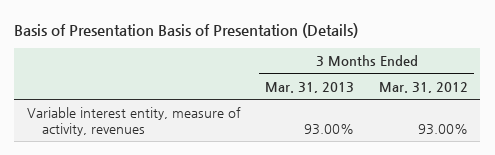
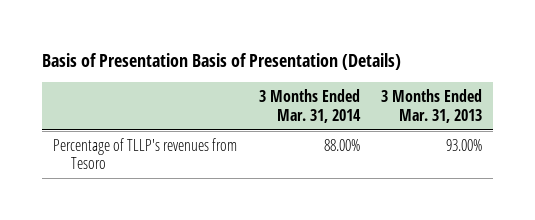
- | 3 Months Ended Mar. 31, 2013 | 3 Months Ended Mar. 31, 2012
+ | 3 Months Ended Mar. 31, 2014 | 3 Months Ended Mar. 31, 2013
- Variable interest entity, measure of activity, revenues | 93.00% | 93.00%
+ Percentage of TLLP's revenues from Tesoro | 88.00% | 93.00%

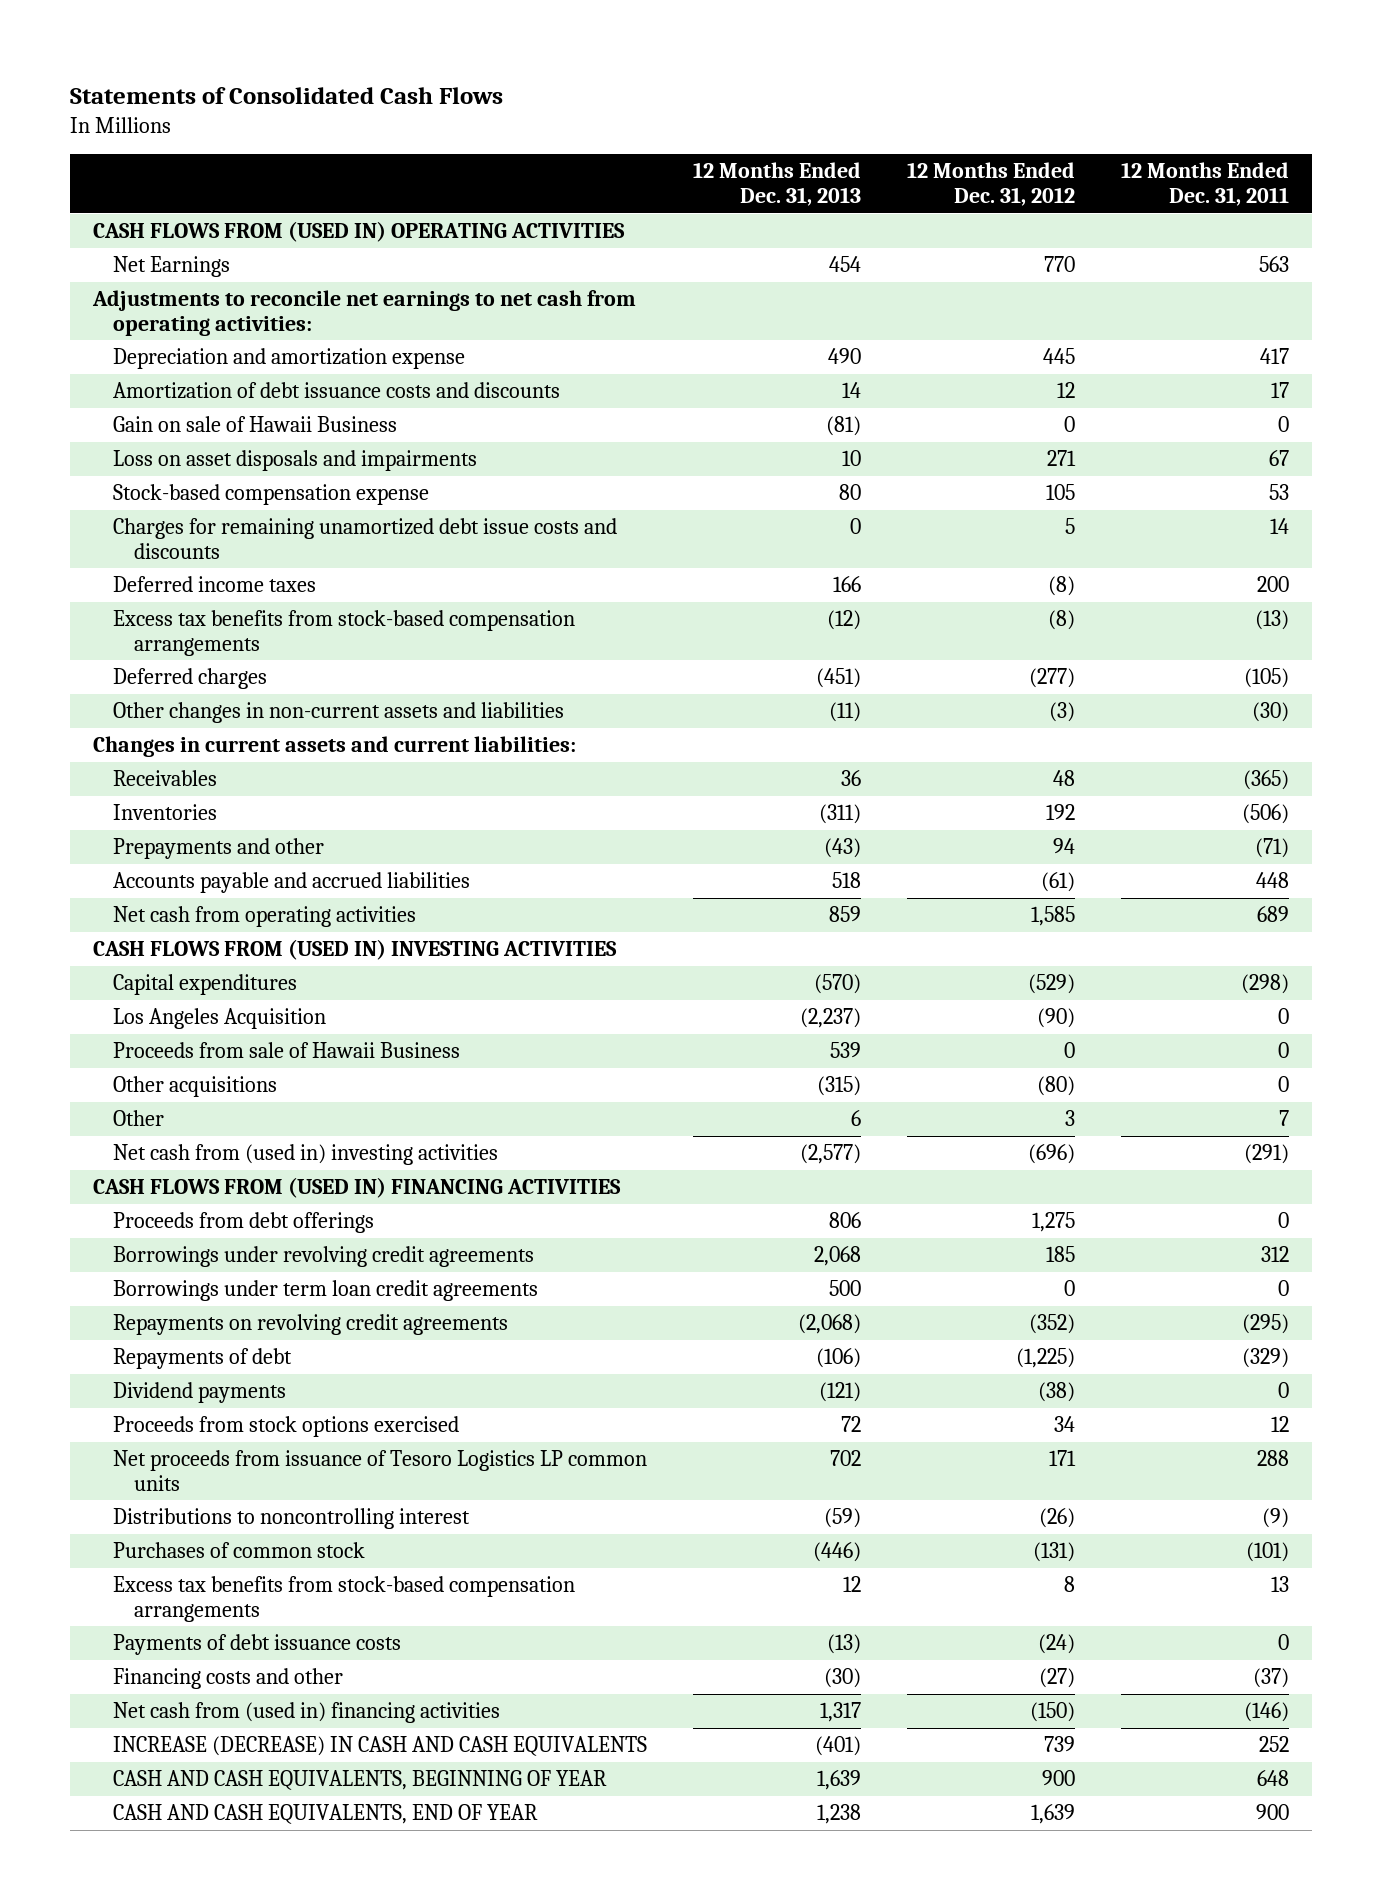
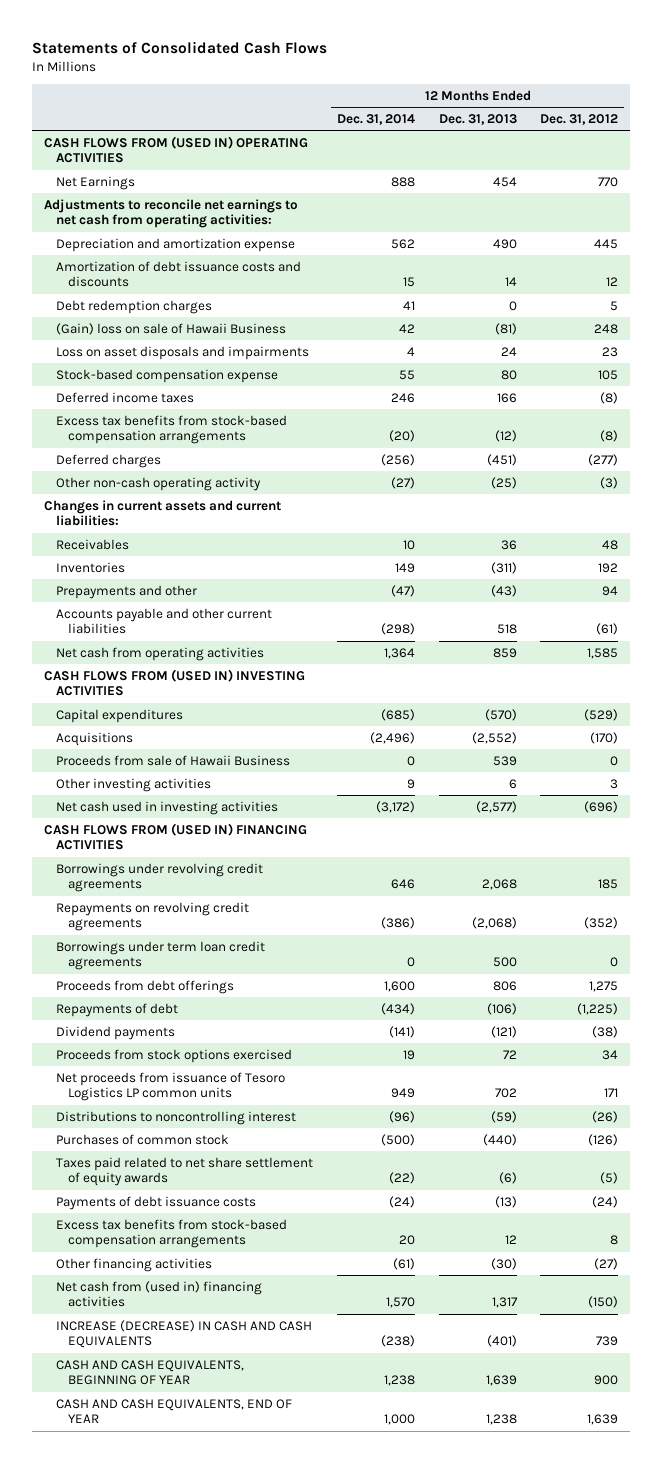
- | 12 Months Ended Dec. 31, 2013 | 12 Months Ended Dec. 31, 2012 | 12 Months Ended Dec. 31, 2011
+ | 12 Months Ended Dec. 31, 2014 | 12 Months Ended Dec. 31, 2013 | 12 Months Ended Dec. 31, 2012
- Gain on sale of Hawaii Business | (81) | 0 | 0
- Loss on asset disposals and impairments | 10 | 271 | 67
+ Debt redemption charges | 41 | 0 | 5
+ (Gain) loss on sale of Hawaii Business | 42 | (81) | 248
+ Loss on asset disposals and impairments | 4 | 24 | 23
- Charges for remaining unamortized debt issue costs and discounts | 0 | 5 | 14
- Other changes in non-current assets and liabilities | (11) | (3) | (30)
+ Other non-cash operating activity | (27) | (25) | (3)
- Accounts payable and accrued liabilities | 518 | (61) | 448
+ Accounts payable and other current liabilities | (298) | 518 | (61)
- Los Angeles Acquisition | (2,237) | (90) | 0
+ Acquisitions | (2,496) | (2,552) | (170)
- Other acquisitions | (315) | (80) | 0
- Other | 6 | 3 | 7
- Net cash from (used in) investing activities | (2,577) | (696) | (291)
+ Other investing activities | 9 | 6 | 3
+ Net cash used in investing activities | (3,172) | (2,577) | (696)
moved down: Borrowings under term loan credit agreements | 0 | 500 | 0
moved down: Proceeds from debt offerings | 1,600 | 806 | 1,275
- Purchases of common stock | (446) | (131) | (101)
+ Purchases of common stock | (500) | (440) | (126)
+ Taxes paid related to net share settlement of equity awards | (22) | (6) | (5)
- Financing costs and other | (30) | (27) | (37)
moved down: Excess tax benefits from stock-based compensation arrangements | 20 | 12 | 8
+ Other financing activities | (61) | (30) | (27)

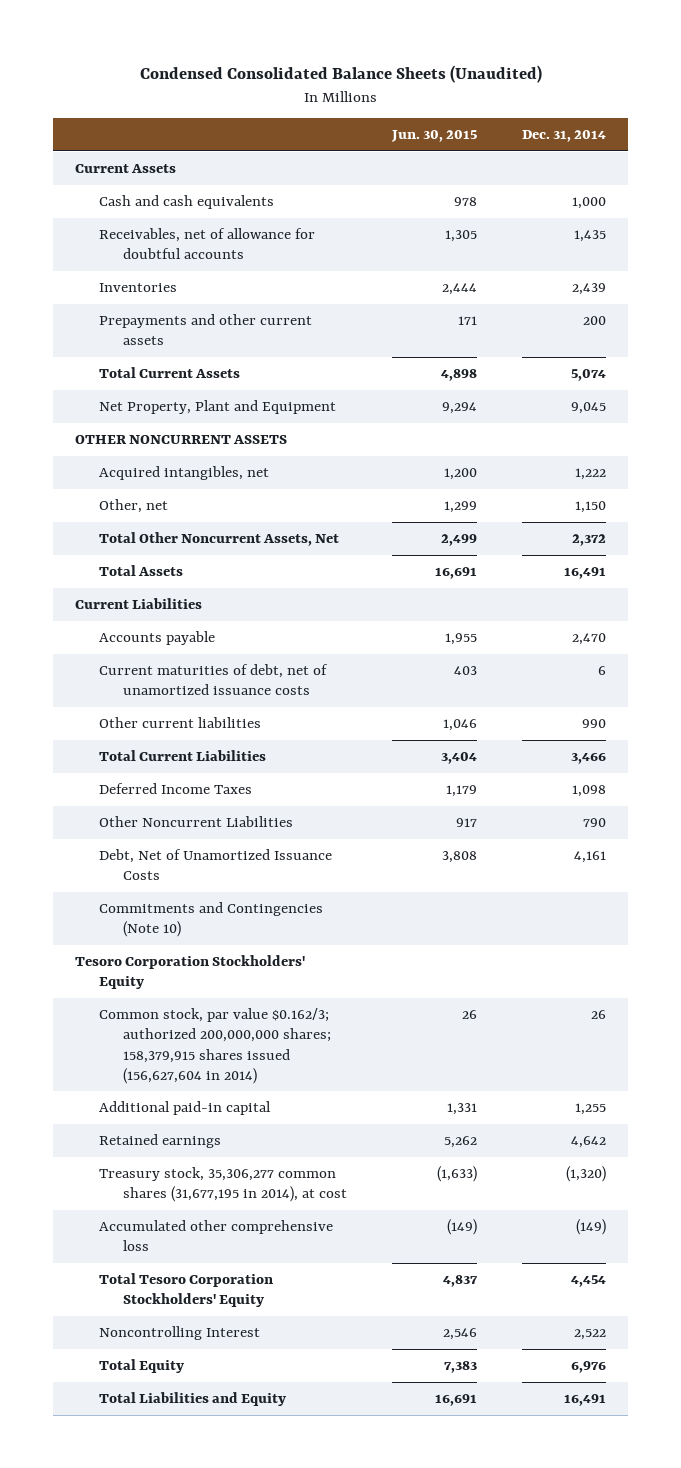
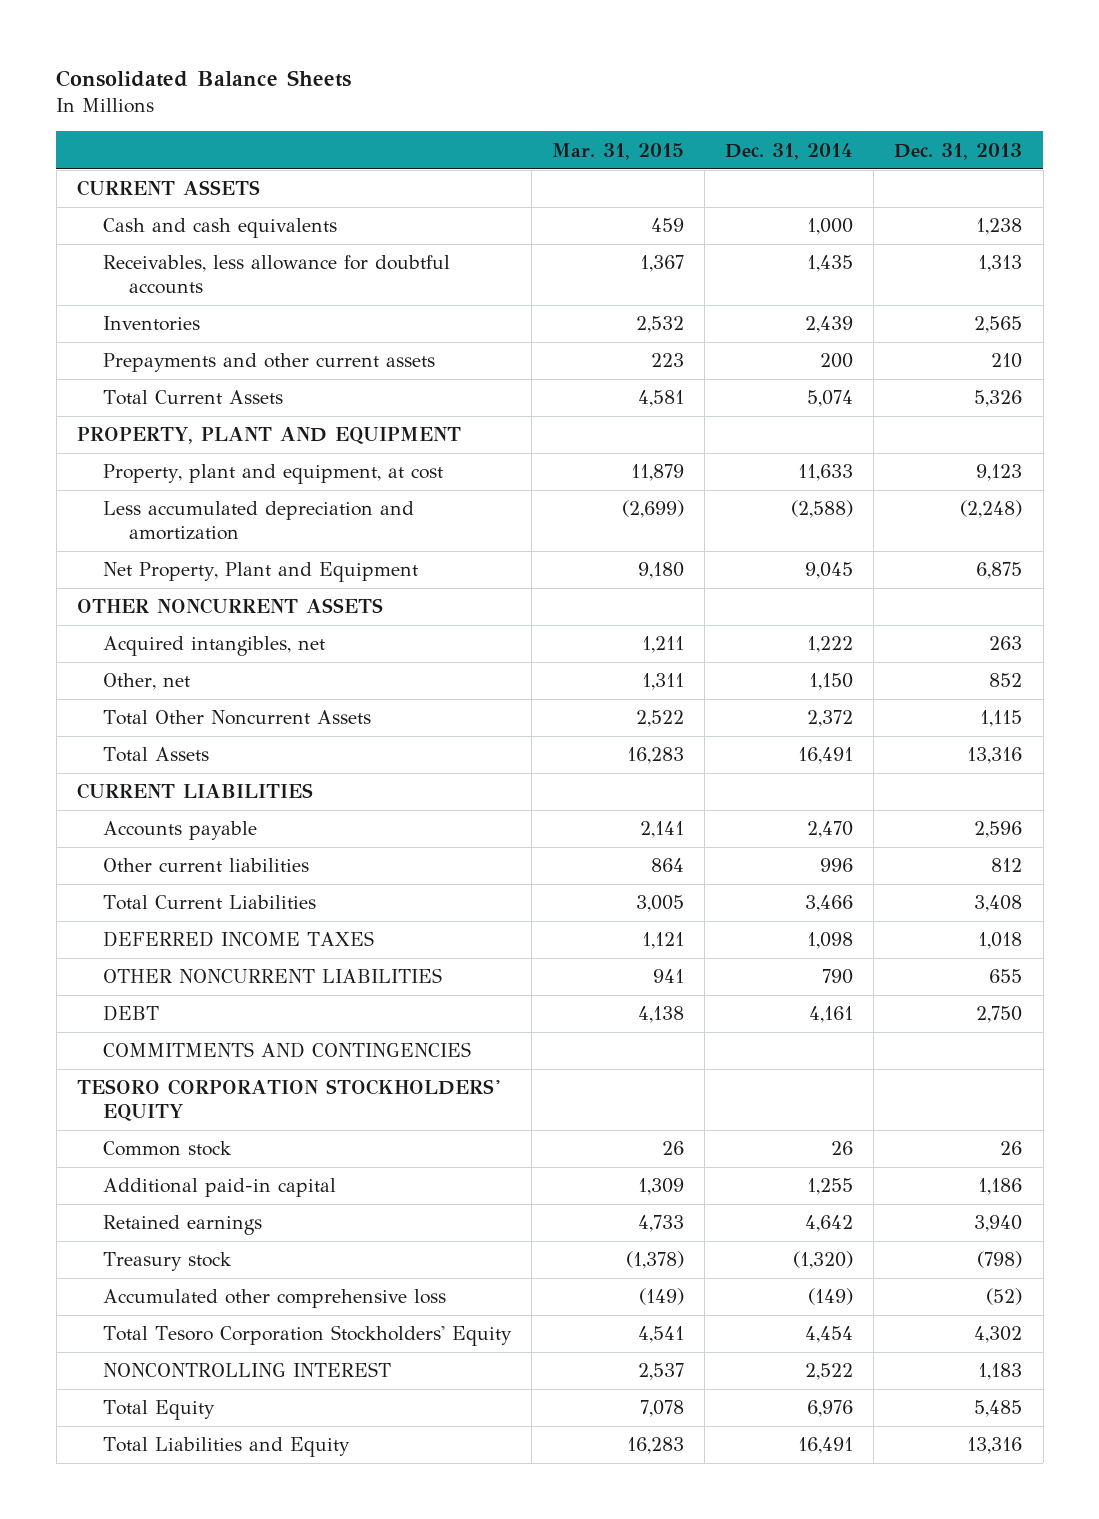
- Condensed Consolidated Balance Sheets (Unaudited)
+ Consolidated Balance Sheets
- | Jun. 30, 2015 | Dec. 31, 2014
+ | Mar. 31, 2015 | Dec. 31, 2014 | Dec. 31, 2013
- Current Assets
+ CURRENT ASSETS
- Receivables, net of allowance for doubtful accounts | 1,305 | 1,435
+ Receivables, less allowance for doubtful accounts | 1,367 | 1,435 | 1,313
+ PROPERTY, PLANT AND EQUIPMENT
+ Property, plant and equipment, at cost | 11,879 | 11,633 | 9,123
+ Less accumulated depreciation and amortization | (2,699) | (2,588) | (2,248)
- Total Other Noncurrent Assets, Net | 2,499 | 2,372
+ Total Other Noncurrent Assets | 2,522 | 2,372 | 1,115
- Current Liabilities
+ CURRENT LIABILITIES
- Current maturities of debt, net of unamortized issuance costs | 403 | 6
- Other current liabilities | 1,046 | 990
+ Other current liabilities | 864 | 996 | 812
- Deferred Income Taxes | 1,179 | 1,098
- Other Noncurrent Liabilities | 917 | 790
- Debt, Net of Unamortized Issuance Costs | 3,808 | 4,161
- Commitments and Contingencies (Note 10)
- Tesoro Corporation Stockholders' Equity
- Common stock, par value $0.162/3; authorized 200,000,000 shares; 158,379,915 shares issued (156,627,604 in 2014) | 26 | 26
+ DEFERRED INCOME TAXES | 1,121 | 1,098 | 1,018
+ OTHER NONCURRENT LIABILITIES | 941 | 790 | 655
+ DEBT | 4,138 | 4,161 | 2,750
+ COMMITMENTS AND CONTINGENCIES
+ TESORO CORPORATION STOCKHOLDERS' EQUITY
+ Common stock | 26 | 26 | 26
- Treasury stock, 35,306,277 common shares (31,677,195 in 2014), at cost | (1,633) | (1,320)
+ Treasury stock | (1,378) | (1,320) | (798)
- Noncontrolling Interest | 2,546 | 2,522
+ NONCONTROLLING INTEREST | 2,537 | 2,522 | 1,183

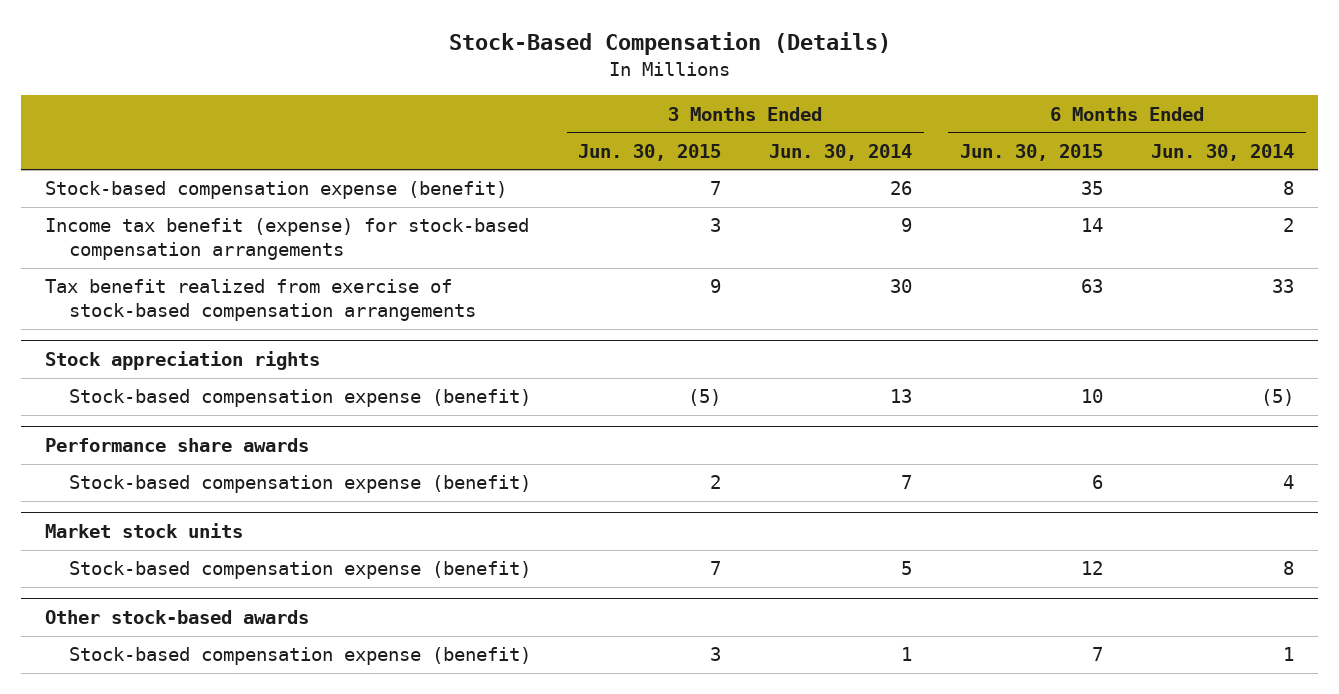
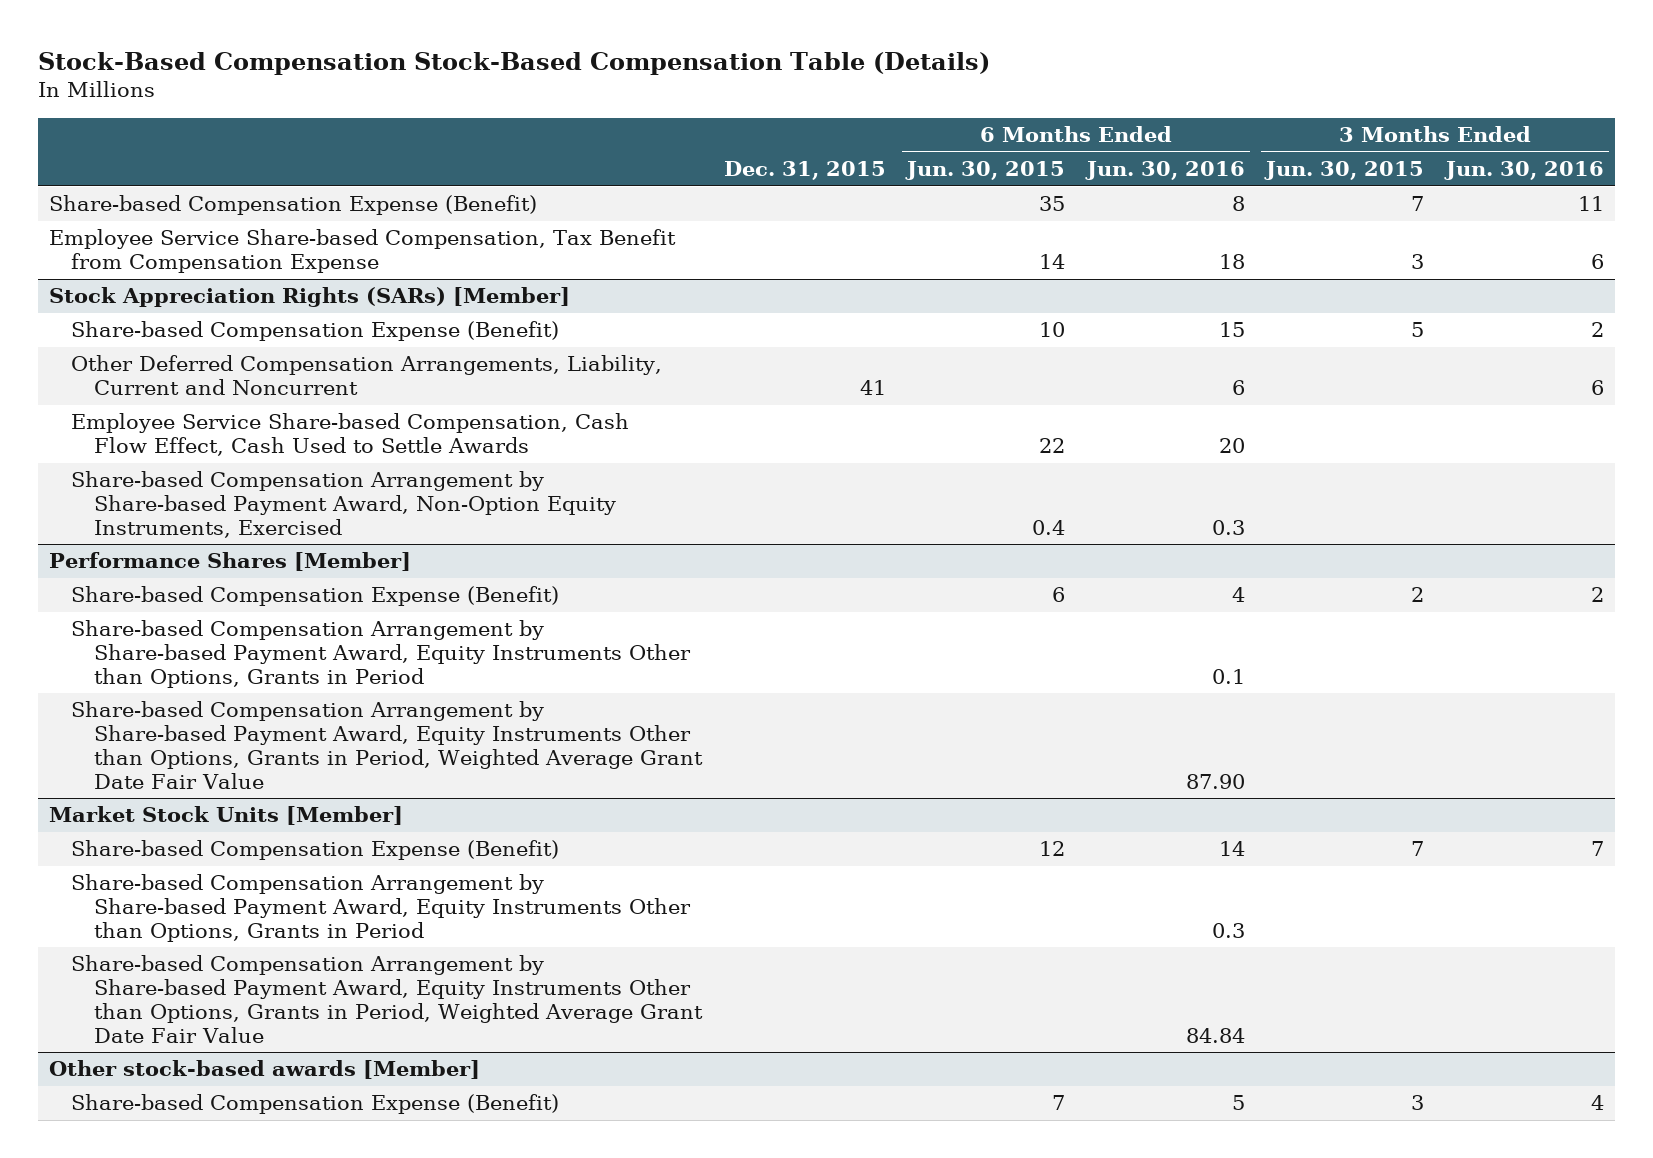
- Stock-Based Compensation (Details)
+ Stock-Based Compensation Stock-Based Compensation Table (Details)
- | 3 Months Ended Jun. 30, 2015 | 3 Months Ended Jun. 30, 2014 | 6 Months Ended Jun. 30, 2015 | 6 Months Ended Jun. 30, 2014
+ | Dec. 31, 2015 | 6 Months Ended Jun. 30, 2015 | 6 Months Ended Jun. 30, 2016 | 3 Months Ended Jun. 30, 2015 | 3 Months Ended Jun. 30, 2016
- Stock-based compensation expense (benefit) | 7 | 26 | 35 | 8
- Income tax benefit (expense) for stock-based compensation arrangements | 3 | 9 | 14 | 2
- Tax benefit realized from exercise of stock-based compensation arrangements | 9 | 30 | 63 | 33
- Stock appreciation rights
- Stock-based compensation expense (benefit) | (5) | 13 | 10 | (5)
- Performance share awards
- Stock-based compensation expense (benefit) | 2 | 7 | 6 | 4
- Market stock units
- Stock-based compensation expense (benefit) | 7 | 5 | 12 | 8
- Other stock-based awards
- Stock-based compensation expense (benefit) | 3 | 1 | 7 | 1
+ Share-based Compensation Expense (Benefit) | | 35 | 8 | 7 | 11
+ Employee Service Share-based Compensation, Tax Benefit from Compensation Expense | | 14 | 18 | 3 | 6
+ Stock Appreciation Rights (SARs) [Member]
+ Share-based Compensation Expense (Benefit) | | 10 | 15 | 5 | 2
+ Other Deferred Compensation Arrangements, Liability, Current and Noncurrent | 41 | | 6 | | 6
+ Employee Service Share-based Compensation, Cash Flow Effect, Cash Used to Settle Awards | | 22 | 20 | |
+ Share-based Compensation Arrangement by Share-based Payment Award, Non-Option Equity Instruments, Exercised | | 0.4 | 0.3 | |
+ Performance Shares [Member]
+ Share-based Compensation Expense (Benefit) | | 6 | 4 | 2 | 2
+ Share-based Compensation Arrangement by Share-based Payment Award, Equity Instruments Other than Options, Grants in Period | | | 0.1 | |
+ Share-based Compensation Arrangement by Share-based Payment Award, Equity Instruments Other than Options, Grants in Period, Weighted Average Grant Date Fair Value | | | 87.90 | |
+ Market Stock Units [Member]
+ Share-based Compensation Expense (Benefit) | | 12 | 14 | 7 | 7
+ Share-based Compensation Arrangement by Share-based Payment Award, Equity Instruments Other than Options, Grants in Period | | | 0.3 | |
+ Share-based Compensation Arrangement by Share-based Payment Award, Equity Instruments Other than Options, Grants in Period, Weighted Average Grant Date Fair Value | | | 84.84 | |
+ Other stock-based awards [Member]
+ Share-based Compensation Expense (Benefit) | | 7 | 5 | 3 | 4

